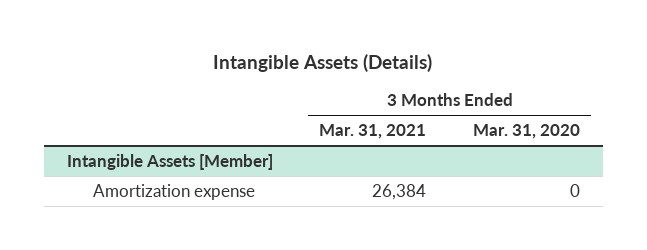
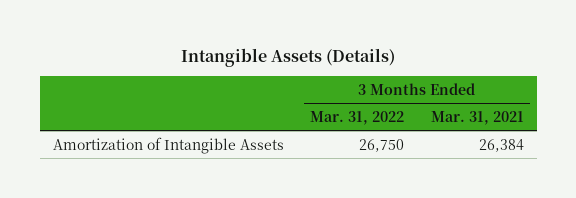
- | 3 Months Ended Mar. 31, 2021 | 3 Months Ended Mar. 31, 2020
+ | 3 Months Ended Mar. 31, 2022 | 3 Months Ended Mar. 31, 2021
- Intangible Assets [Member]
- Amortization expense | 26,384 | 0
+ Amortization of Intangible Assets | 26,750 | 26,384

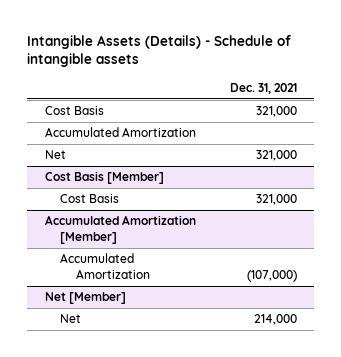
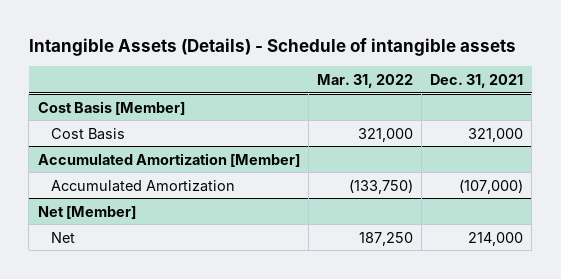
- | Dec. 31, 2021
+ | Mar. 31, 2022 | Dec. 31, 2021
- Cost Basis | 321,000
- Accumulated Amortization
- Net | 321,000

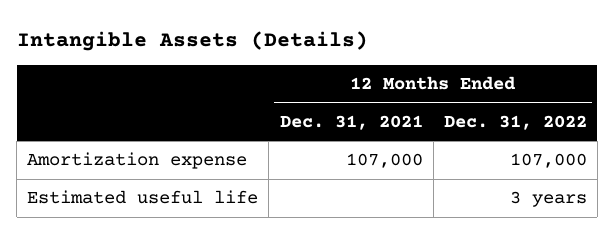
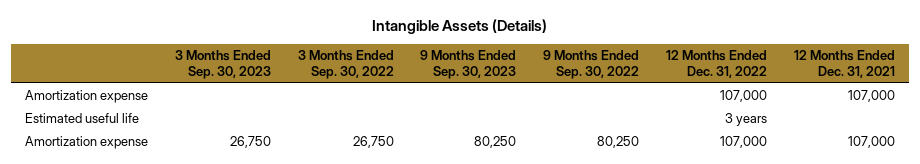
- | 12 Months Ended Dec. 31, 2021 | 12 Months Ended Dec. 31, 2022
+ | 3 Months Ended Sep. 30, 2023 | 3 Months Ended Sep. 30, 2022 | 9 Months Ended Sep. 30, 2023 | 9 Months Ended Sep. 30, 2022 | 12 Months Ended Dec. 31, 2022 | 12 Months Ended Dec. 31, 2021
+ Amortization expense | 26,750 | 26,750 | 80,250 | 80,250 | 107,000 | 107,000

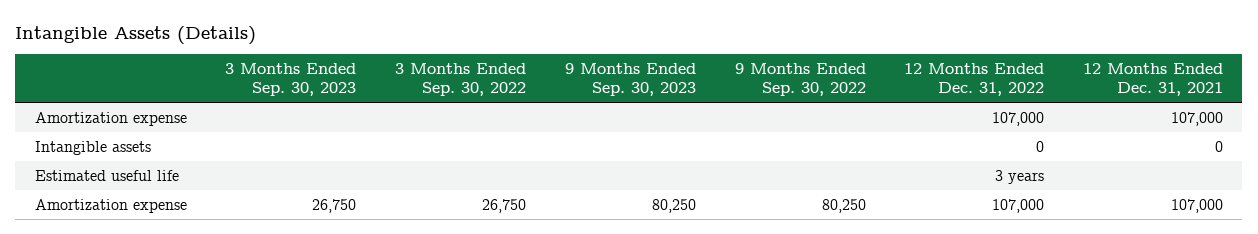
+ Intangible assets | | | | | 0 | 0

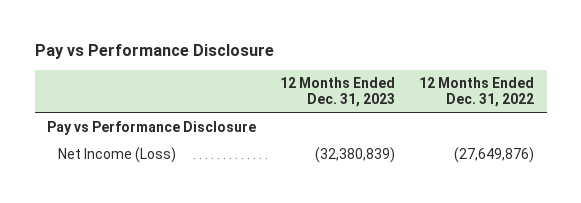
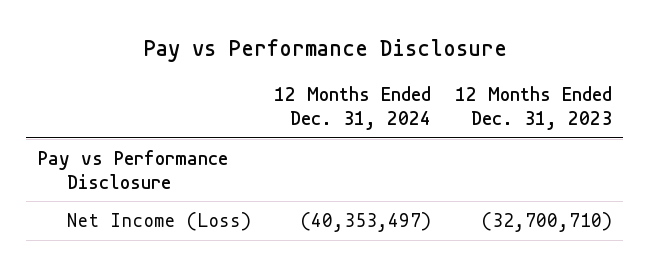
- | 12 Months Ended Dec. 31, 2023 | 12 Months Ended Dec. 31, 2022
+ | 12 Months Ended Dec. 31, 2024 | 12 Months Ended Dec. 31, 2023
- Net Income (Loss) | (32,380,839) | (27,649,876)
+ Net Income (Loss) | (40,353,497) | (32,700,710)

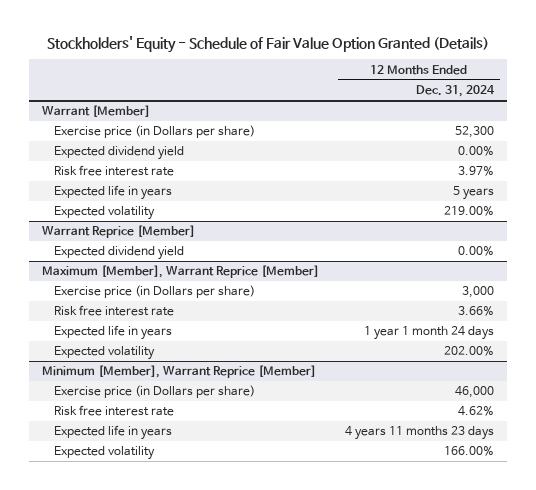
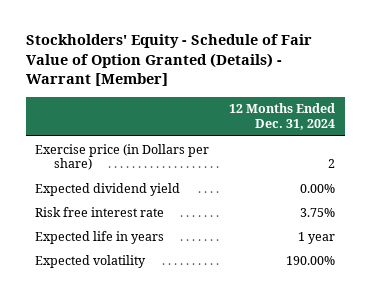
- Stockholders' Equity - Schedule of Fair Value Option Granted (Details)
+ Stockholders' Equity - Schedule of Fair Value of Option Granted (Details) - Warrant [Member]
- Warrant [Member]
- Exercise price (in Dollars per share) | 52,300
- Expected dividend yield | 0.00%
- Risk free interest rate | 3.97%
- Expected life in years | 5 years
- Expected volatility | 219.00%
- Warrant Reprice [Member]
+ Exercise price (in Dollars per share) | 2
- Maximum [Member], Warrant Reprice [Member]
- Exercise price (in Dollars per share) | 3,000
- Risk free interest rate | 3.66%
- Expected life in years | 1 year 1 month 24 days
- Expected volatility | 202.00%
- Minimum [Member], Warrant Reprice [Member]
- Exercise price (in Dollars per share) | 46,000
- Risk free interest rate | 4.62%
- Expected life in years | 4 years 11 months 23 days
- Expected volatility | 166.00%
+ Risk free interest rate | 3.75%
+ Expected life in years | 1 year
+ Expected volatility | 190.00%

